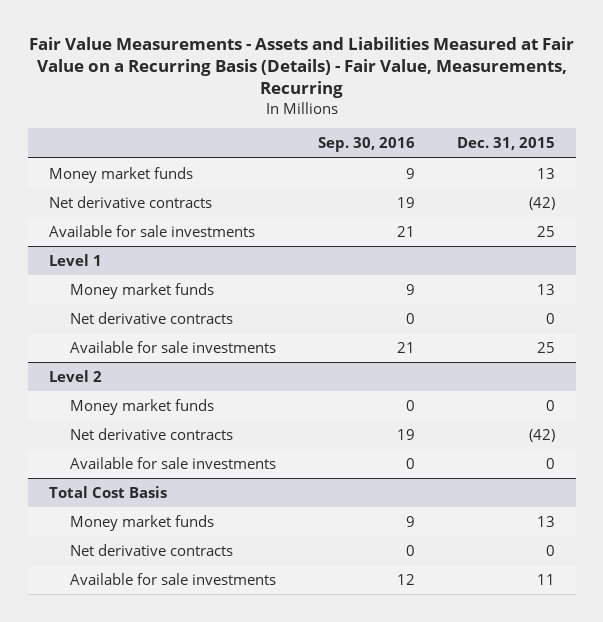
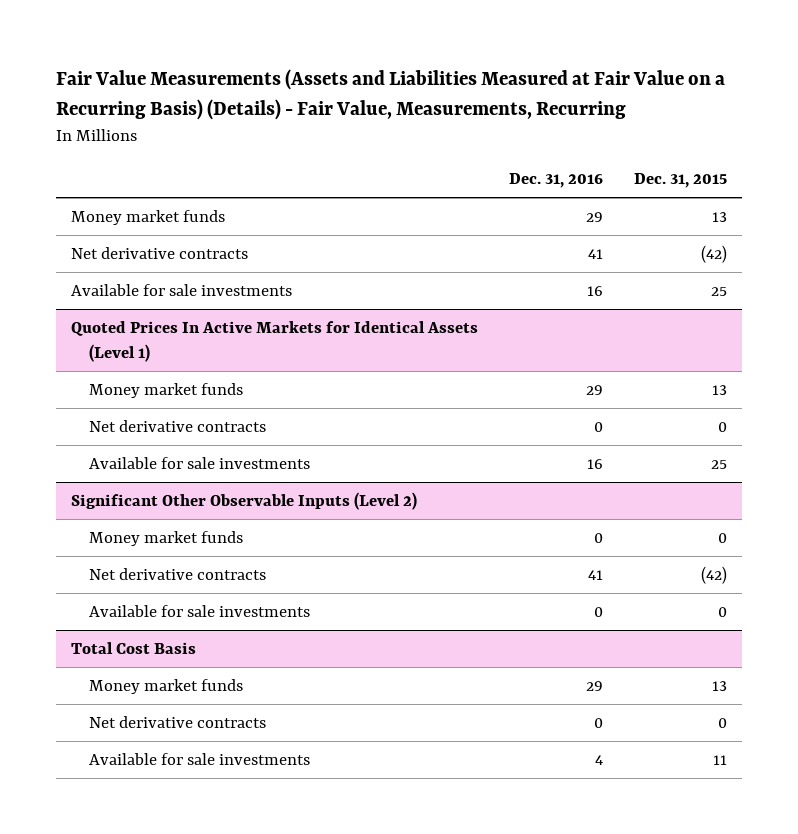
- Fair Value Measurements - Assets and Liabilities Measured at Fair Value on a Recurring Basis (Details) - Fair Value, Measurements, Recurring
+ Fair Value Measurements (Assets and Liabilities Measured at Fair Value on a Recurring Basis) (Details) - Fair Value, Measurements, Recurring
- | Sep. 30, 2016 | Dec. 31, 2015
+ | Dec. 31, 2016 | Dec. 31, 2015
- Level 1
+ Quoted Prices In Active Markets for Identical Assets (Level 1)
- Level 2
+ Significant Other Observable Inputs (Level 2)

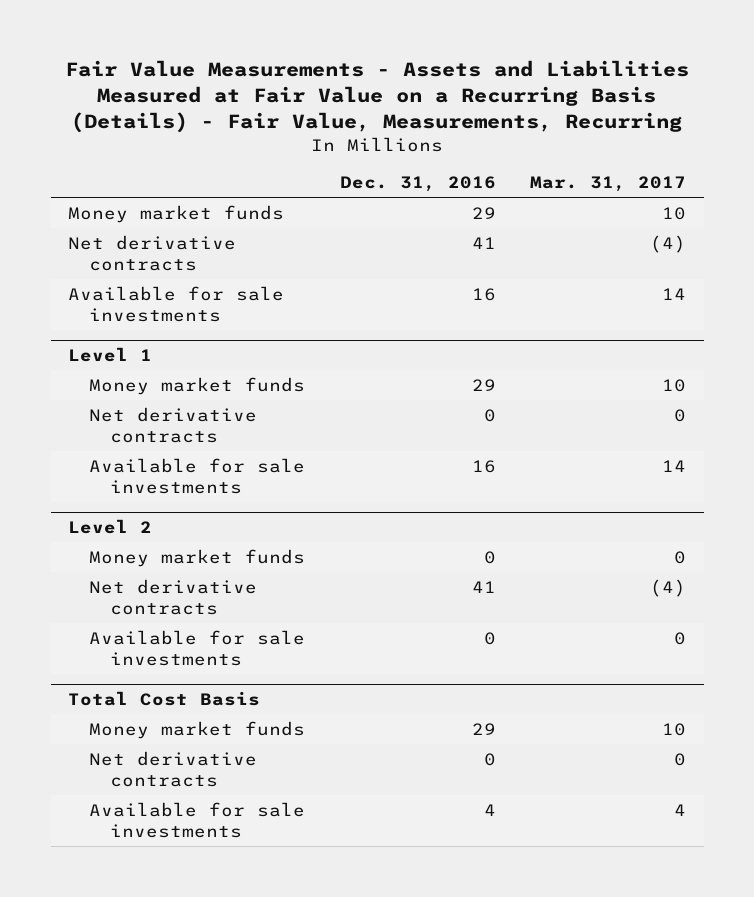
- Fair Value Measurements (Assets and Liabilities Measured at Fair Value on a Recurring Basis) (Details) - Fair Value, Measurements, Recurring
+ Fair Value Measurements - Assets and Liabilities Measured at Fair Value on a Recurring Basis (Details) - Fair Value, Measurements, Recurring
- | Dec. 31, 2016 | Dec. 31, 2015
+ | Dec. 31, 2016 | Mar. 31, 2017
- Quoted Prices In Active Markets for Identical Assets (Level 1)
+ Level 1
- Significant Other Observable Inputs (Level 2)
+ Level 2

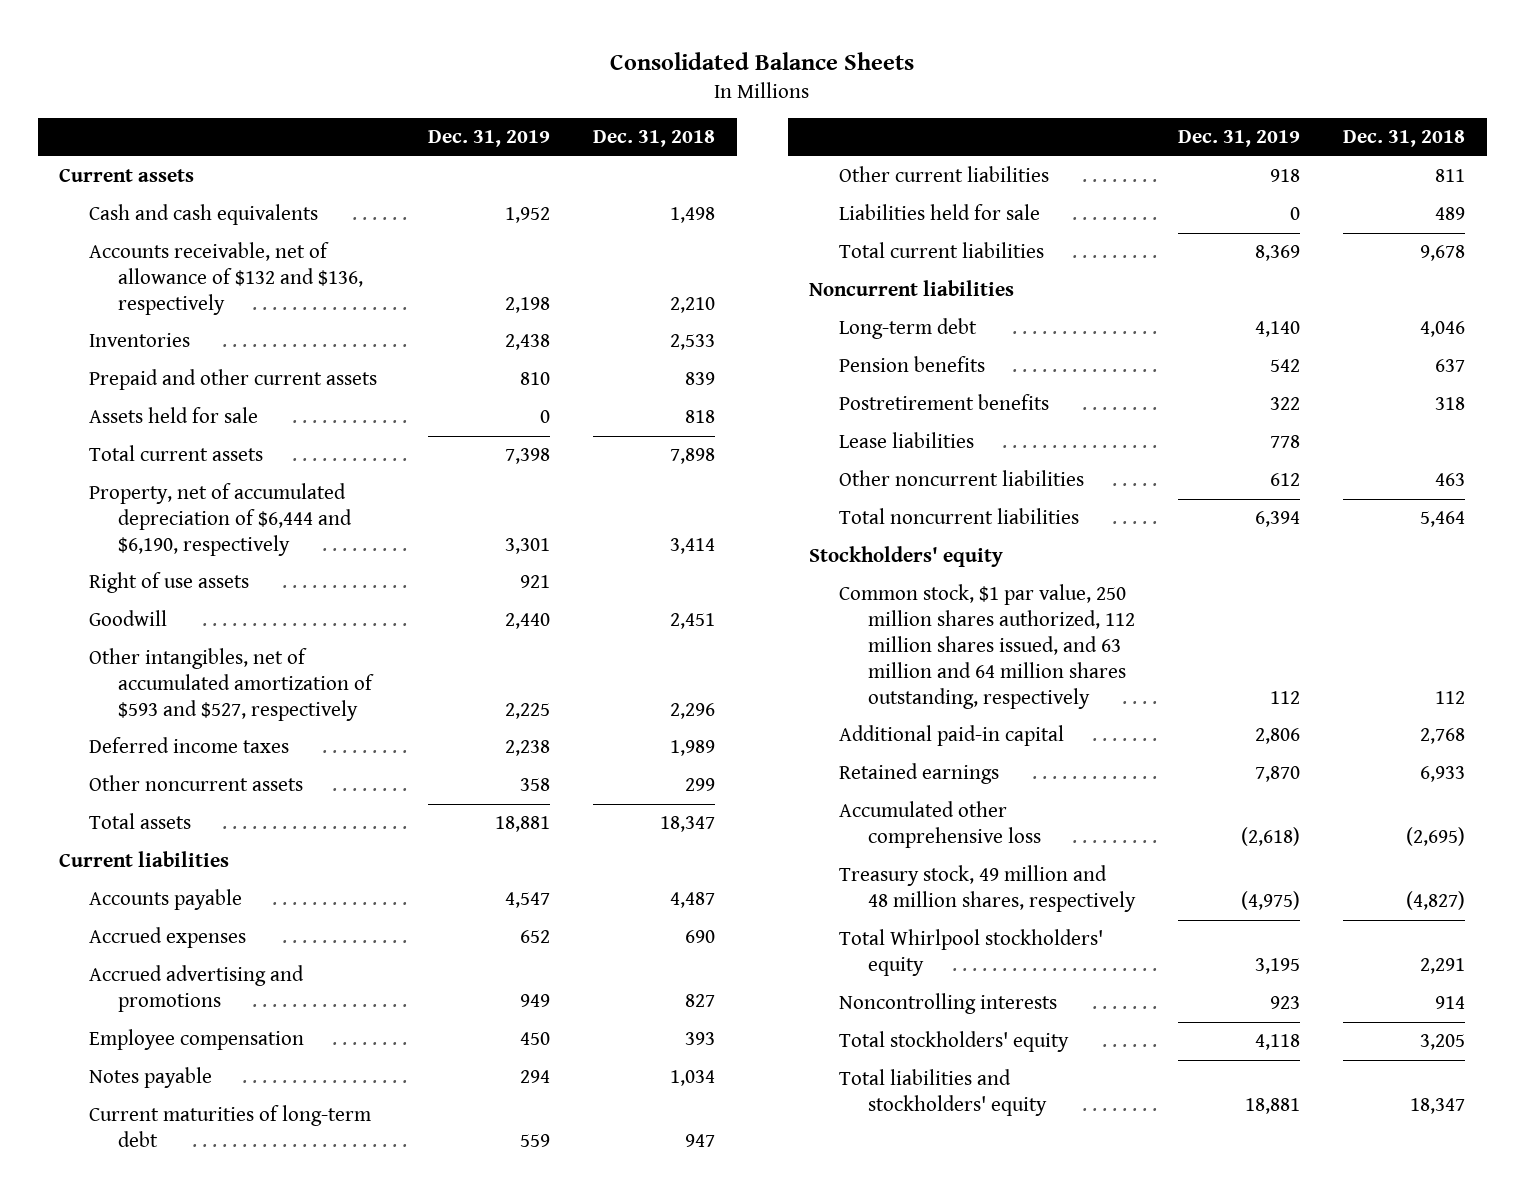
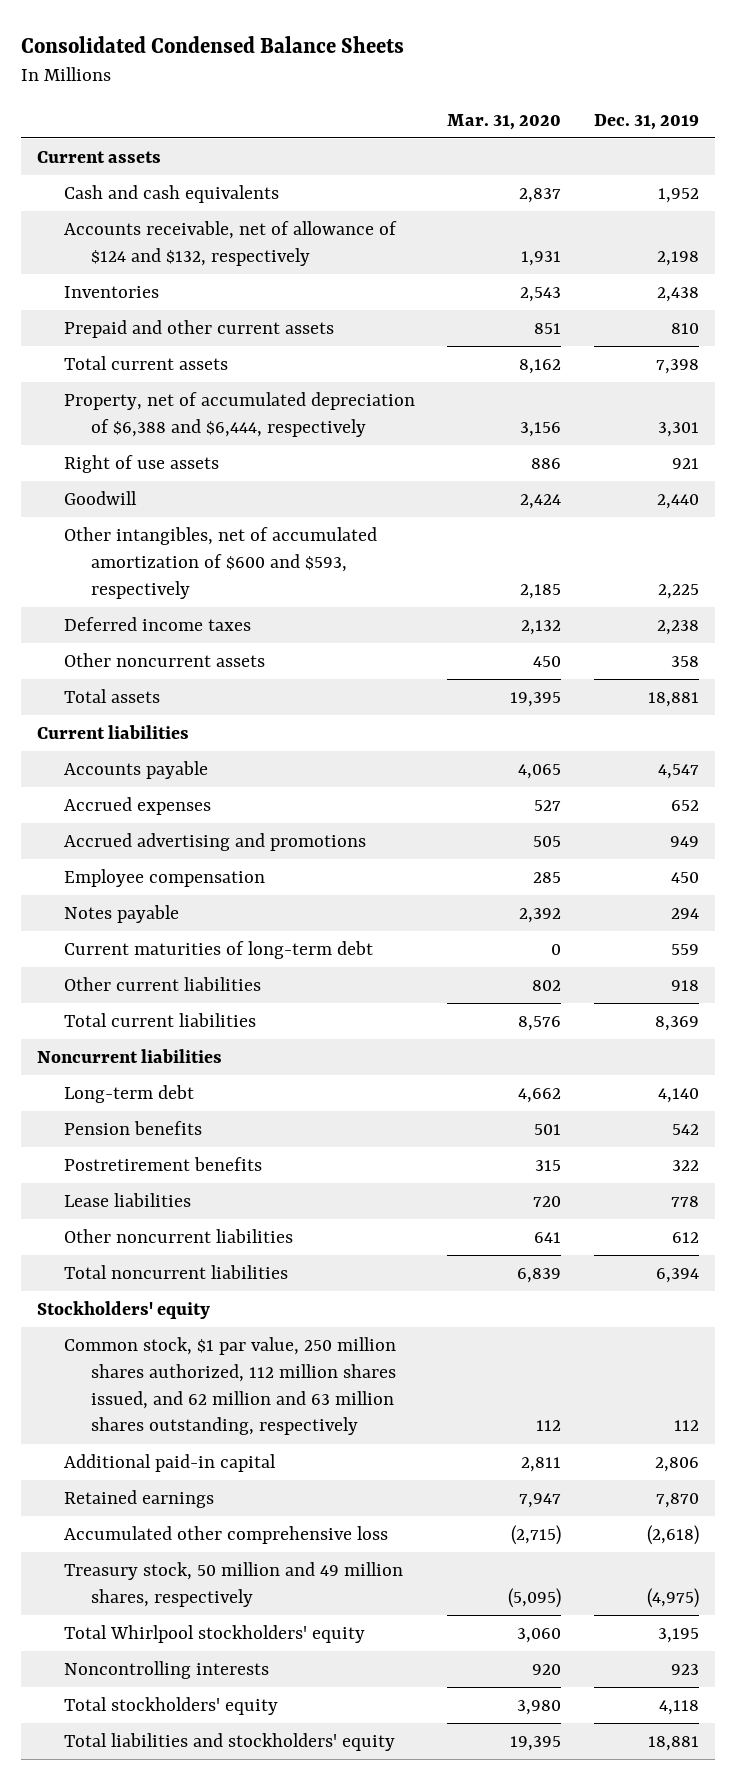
- Consolidated Balance Sheets
+ Consolidated Condensed Balance Sheets
- | Dec. 31, 2019 | Dec. 31, 2018
+ | Mar. 31, 2020 | Dec. 31, 2019
- Accounts receivable, net of allowance of $132 and $136, respectively | 2,198 | 2,210
+ Accounts receivable, net of allowance of $124 and $132, respectively | 1,931 | 2,198
- Assets held for sale | 0 | 818
- Property, net of accumulated depreciation of $6,444 and $6,190, respectively | 3,301 | 3,414
+ Property, net of accumulated depreciation of $6,388 and $6,444, respectively | 3,156 | 3,301
- Other intangibles, net of accumulated amortization of $593 and $527, respectively | 2,225 | 2,296
+ Other intangibles, net of accumulated amortization of $600 and $593, respectively | 2,185 | 2,225
- Liabilities held for sale | 0 | 489
- Common stock, $1 par value, 250 million shares authorized, 112 million shares issued, and 63 million and 64 million shares outstanding, respectively | 112 | 112
+ Common stock, $1 par value, 250 million shares authorized, 112 million shares issued, and 62 million and 63 million shares outstanding, respectively | 112 | 112
- Treasury stock, 49 million and 48 million shares, respectively | (4,975) | (4,827)
+ Treasury stock, 50 million and 49 million shares, respectively | (5,095) | (4,975)

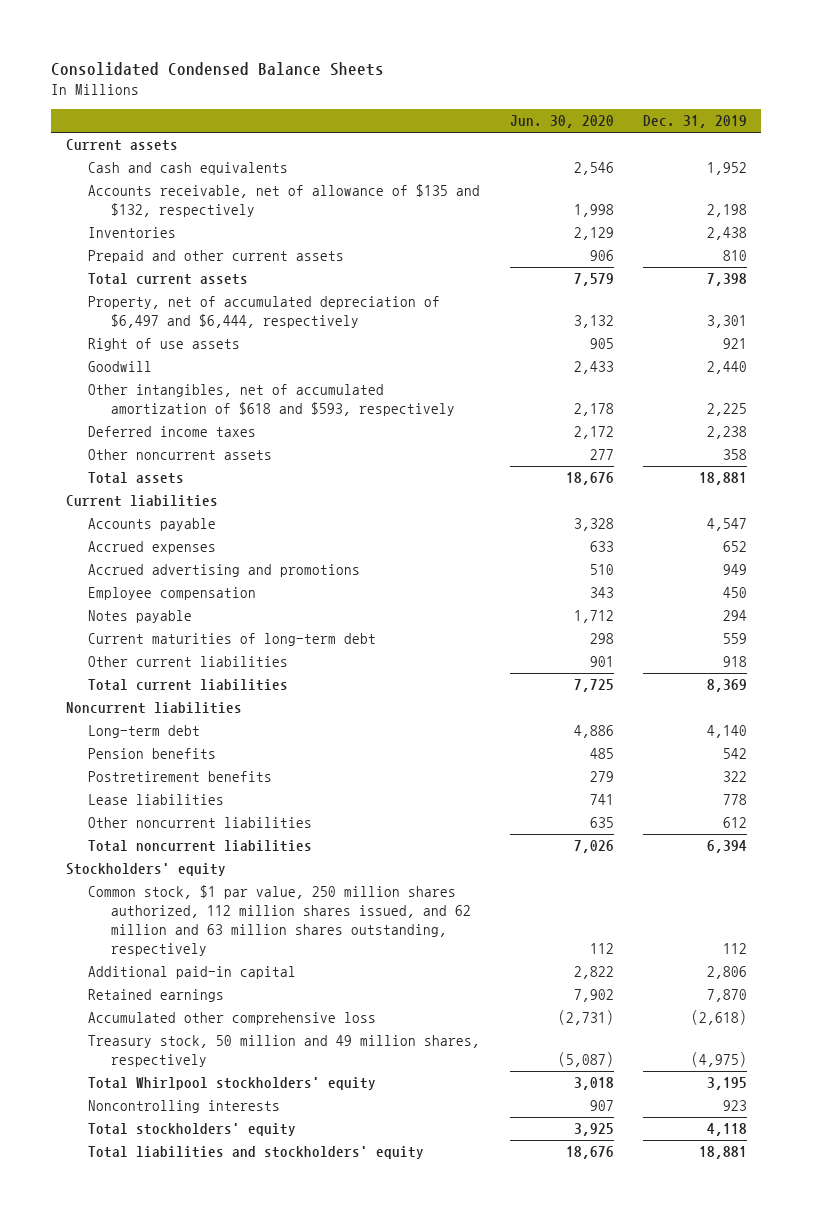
- | Mar. 31, 2020 | Dec. 31, 2019
+ | Jun. 30, 2020 | Dec. 31, 2019
- Accounts receivable, net of allowance of $124 and $132, respectively | 1,931 | 2,198
+ Accounts receivable, net of allowance of $135 and $132, respectively | 1,998 | 2,198
- Property, net of accumulated depreciation of $6,388 and $6,444, respectively | 3,156 | 3,301
+ Property, net of accumulated depreciation of $6,497 and $6,444, respectively | 3,132 | 3,301
- Other intangibles, net of accumulated amortization of $600 and $593, respectively | 2,185 | 2,225
+ Other intangibles, net of accumulated amortization of $618 and $593, respectively | 2,178 | 2,225

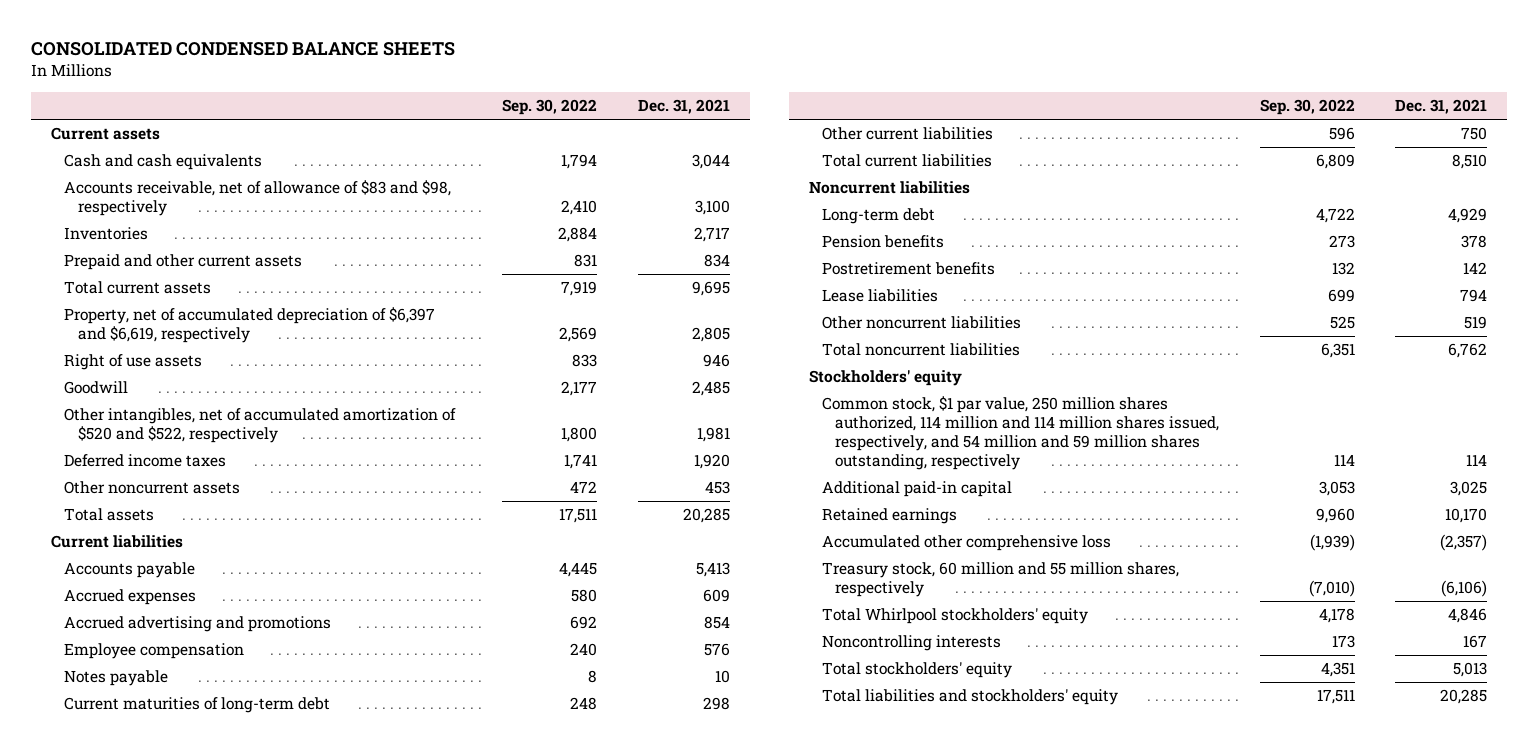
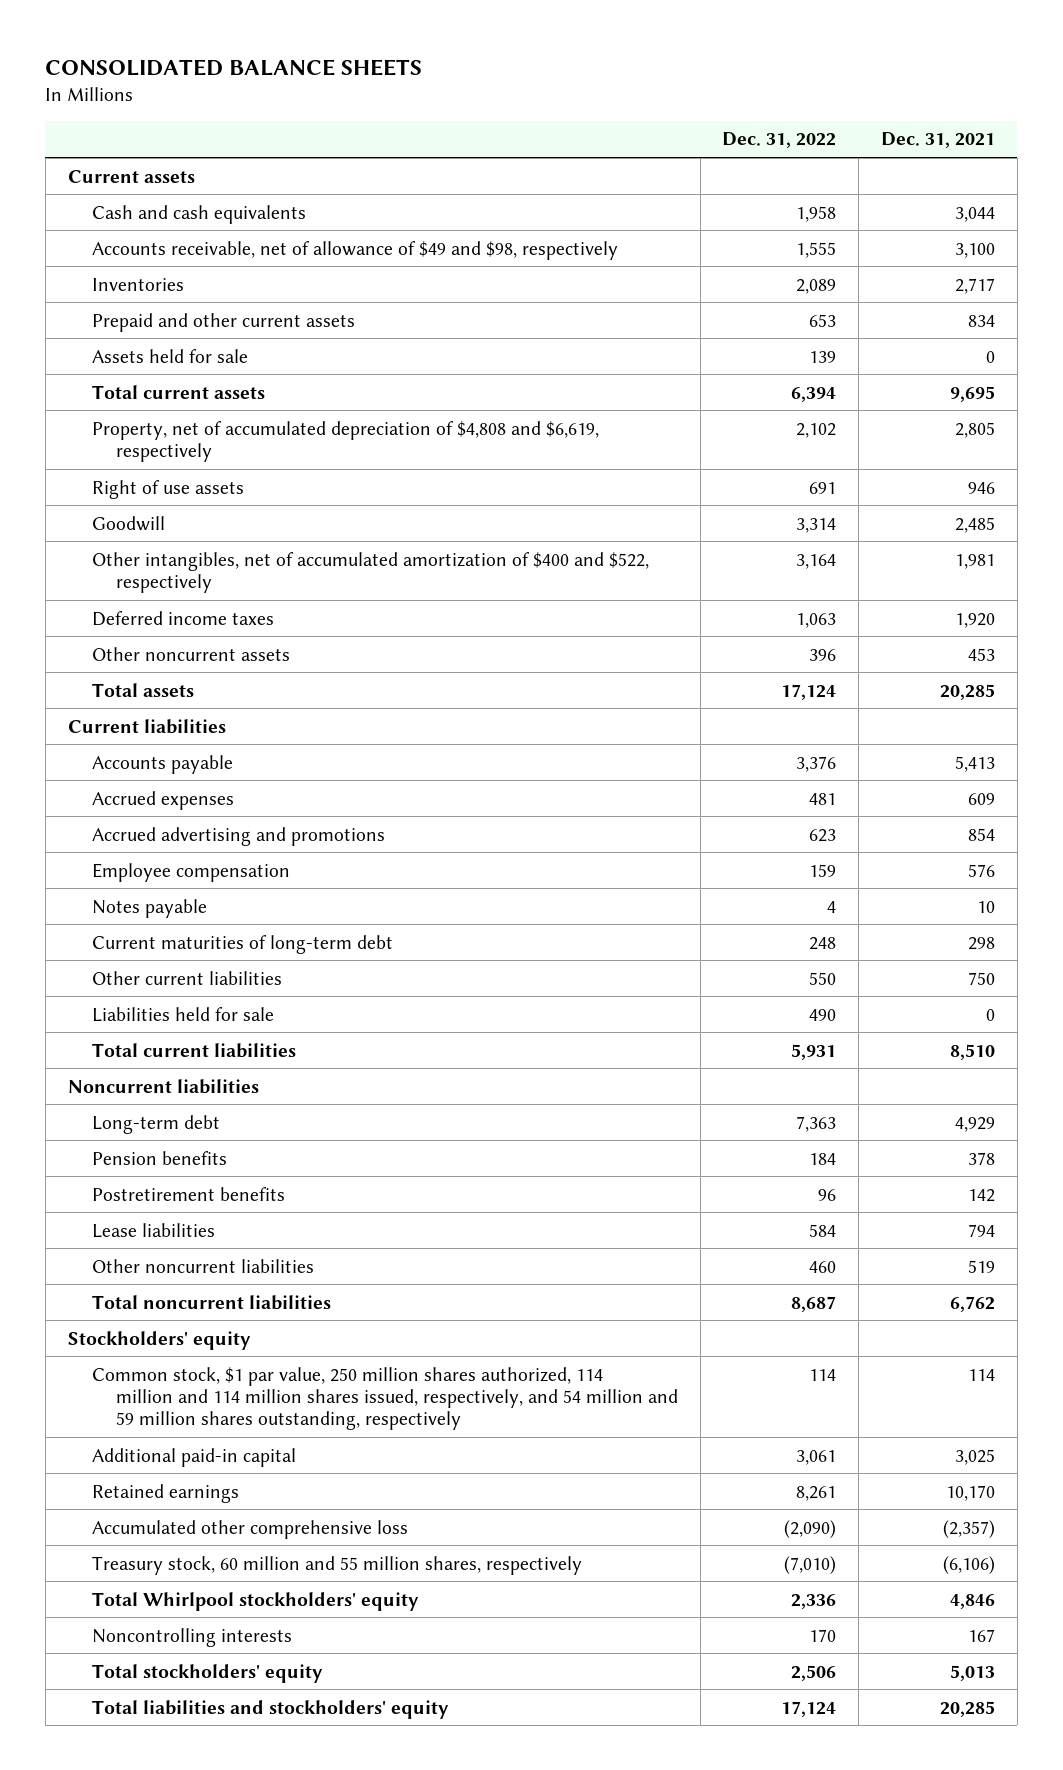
- CONSOLIDATED CONDENSED BALANCE SHEETS
+ CONSOLIDATED BALANCE SHEETS
- | Sep. 30, 2022 | Dec. 31, 2021
+ | Dec. 31, 2022 | Dec. 31, 2021
- Accounts receivable, net of allowance of $83 and $98, respectively | 2,410 | 3,100
+ Accounts receivable, net of allowance of $49 and $98, respectively | 1,555 | 3,100
+ Assets held for sale | 139 | 0
- Property, net of accumulated depreciation of $6,397 and $6,619, respectively | 2,569 | 2,805
+ Property, net of accumulated depreciation of $4,808 and $6,619, respectively | 2,102 | 2,805
- Other intangibles, net of accumulated amortization of $520 and $522, respectively | 1,800 | 1,981
+ Other intangibles, net of accumulated amortization of $400 and $522, respectively | 3,164 | 1,981
+ Liabilities held for sale | 490 | 0

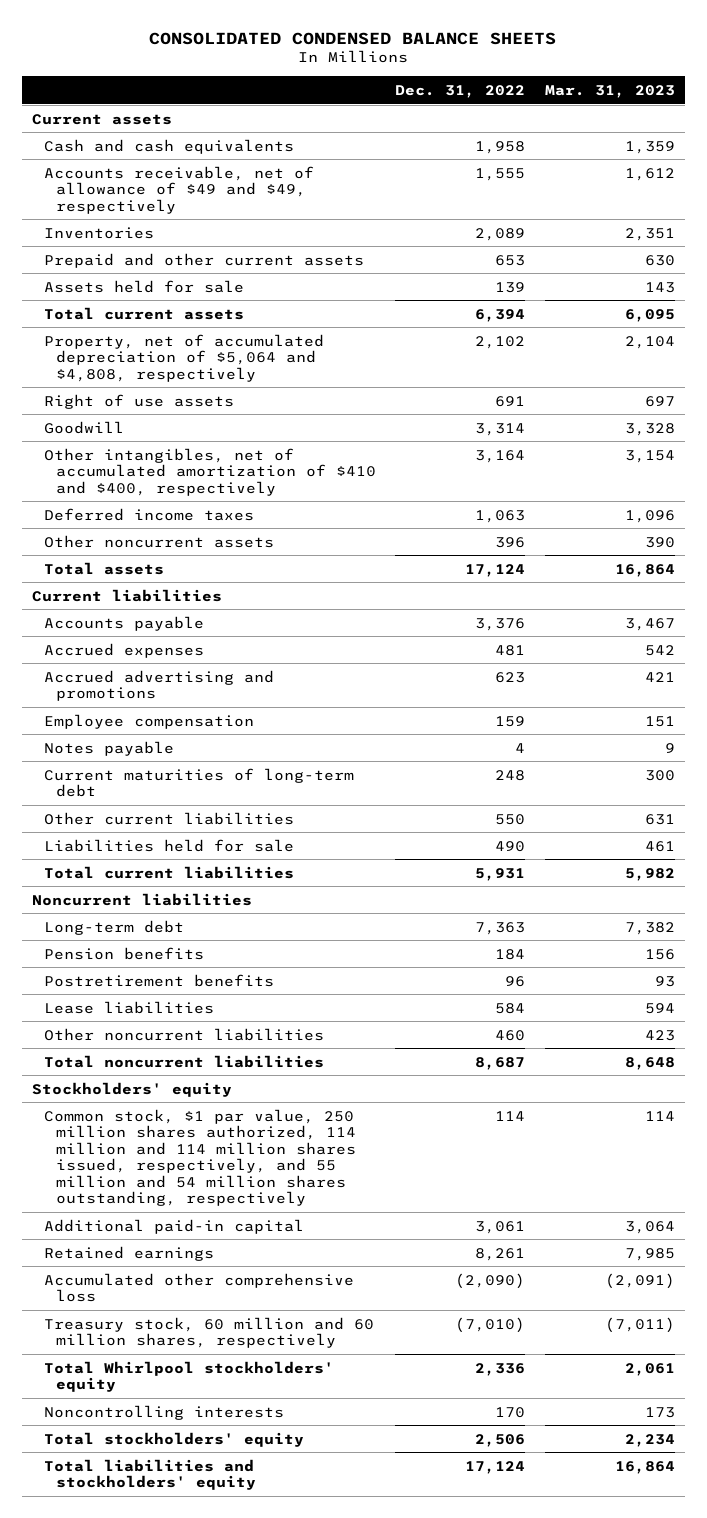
- CONSOLIDATED BALANCE SHEETS
+ CONSOLIDATED CONDENSED BALANCE SHEETS
- | Dec. 31, 2022 | Dec. 31, 2021
+ | Dec. 31, 2022 | Mar. 31, 2023
- Accounts receivable, net of allowance of $49 and $98, respectively | 1,555 | 3,100
+ Accounts receivable, net of allowance of $49 and $49, respectively | 1,555 | 1,612
- Property, net of accumulated depreciation of $4,808 and $6,619, respectively | 2,102 | 2,805
+ Property, net of accumulated depreciation of $5,064 and $4,808, respectively | 2,102 | 2,104
- Other intangibles, net of accumulated amortization of $400 and $522, respectively | 3,164 | 1,981
+ Other intangibles, net of accumulated amortization of $410 and $400, respectively | 3,164 | 3,154
- Common stock, $1 par value, 250 million shares authorized, 114 million and 114 million shares issued, respectively, and 54 million and 59 million shares outstanding, respectively | 114 | 114
+ Common stock, $1 par value, 250 million shares authorized, 114 million and 114 million shares issued, respectively, and 55 million and 54 million shares outstanding, respectively | 114 | 114
- Treasury stock, 60 million and 55 million shares, respectively | (7,010) | (6,106)
+ Treasury stock, 60 million and 60 million shares, respectively | (7,010) | (7,011)

